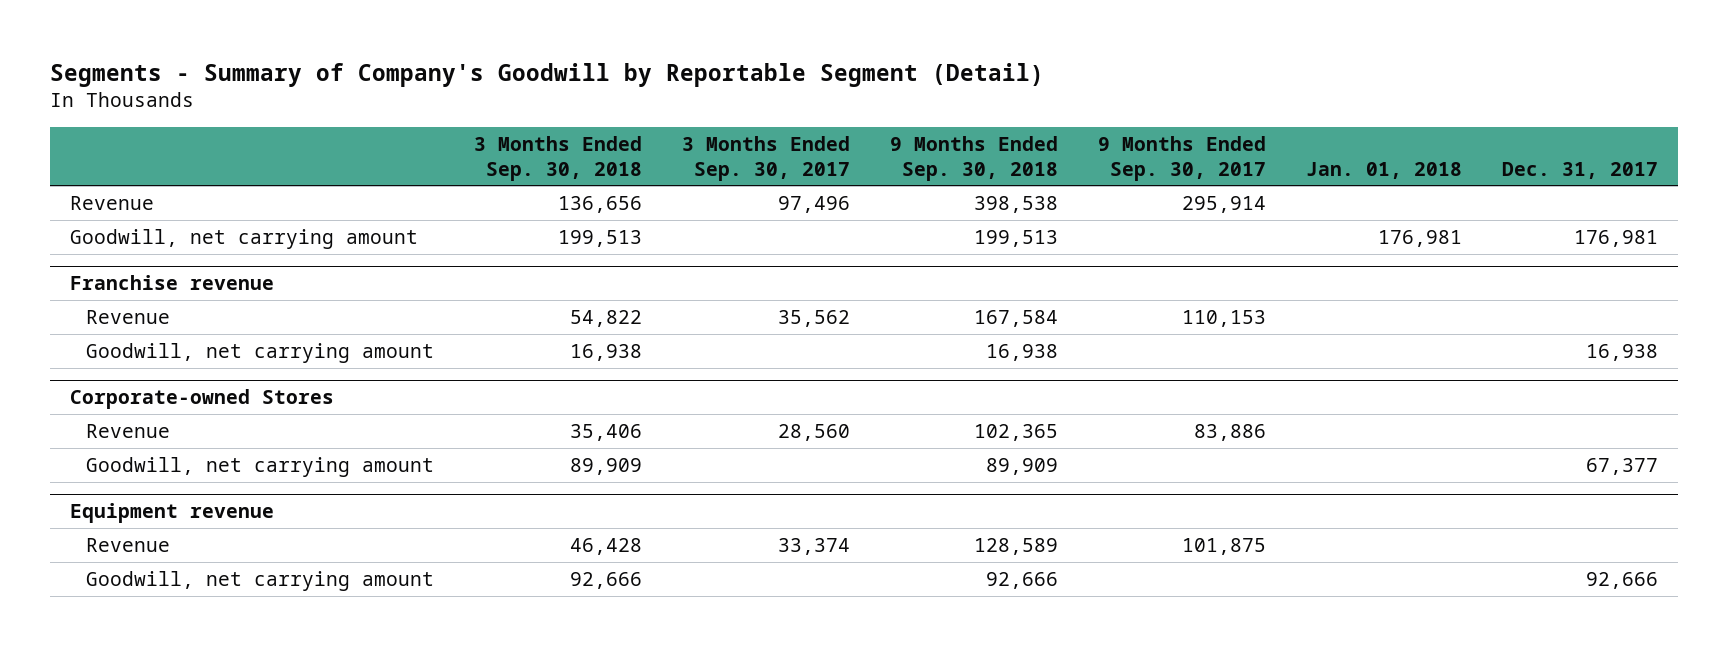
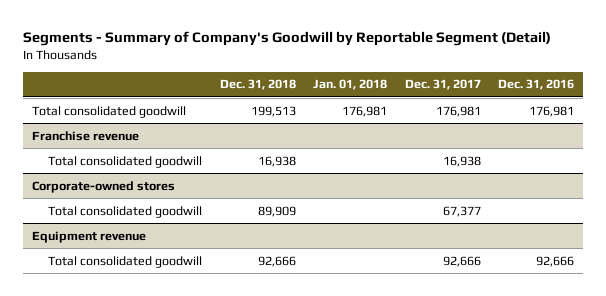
- | 3 Months Ended Sep. 30, 2018 | 3 Months Ended Sep. 30, 2017 | 9 Months Ended Sep. 30, 2018 | 9 Months Ended Sep. 30, 2017 | Jan. 01, 2018 | Dec. 31, 2017
+ | Dec. 31, 2018 | Jan. 01, 2018 | Dec. 31, 2017 | Dec. 31, 2016
- Revenue | 136,656 | 97,496 | 398,538 | 295,914 | |
- Goodwill, net carrying amount | 199,513 | | 199,513 | | 176,981 | 176,981
+ Total consolidated goodwill | 199,513 | 176,981 | 176,981 | 176,981
@ Franchise revenue
- Revenue | 54,822 | 35,562 | 167,584 | 110,153 | |
- Goodwill, net carrying amount | 16,938 | | 16,938 | | | 16,938
- Corporate-owned Stores
- Revenue | 35,406 | 28,560 | 102,365 | 83,886 | |
- Goodwill, net carrying amount | 89,909 | | 89,909 | | | 67,377
@ Franchise revenue
+ Total consolidated goodwill | 16,938 | | 16,938 |
+ Corporate-owned stores
+ Total consolidated goodwill | 89,909 | | 67,377 |
@ Equipment revenue
- Revenue | 46,428 | 33,374 | 128,589 | 101,875 | |
- Goodwill, net carrying amount | 92,666 | | 92,666 | | | 92,666
+ Total consolidated goodwill | 92,666 | | 92,666 | 92,666

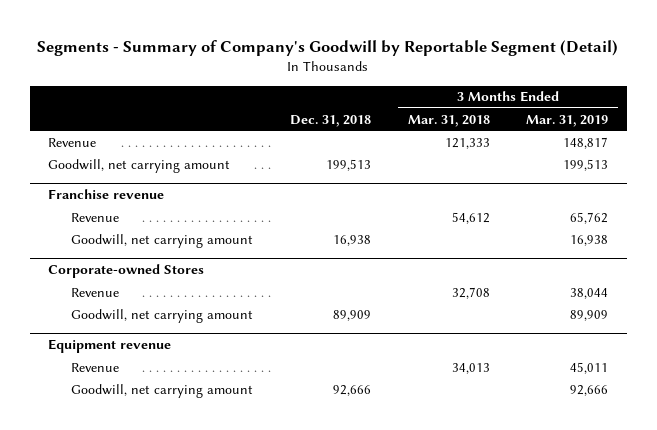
- | Dec. 31, 2018 | Jan. 01, 2018 | Dec. 31, 2017 | Dec. 31, 2016
+ | Dec. 31, 2018 | 3 Months Ended Mar. 31, 2018 | 3 Months Ended Mar. 31, 2019
- Total consolidated goodwill | 199,513 | 176,981 | 176,981 | 176,981
+ Revenue | | 121,333 | 148,817
+ Goodwill, net carrying amount | 199,513 | | 199,513
@ Franchise revenue
- Total consolidated goodwill | 16,938 | | 16,938 |
- Corporate-owned stores
- Total consolidated goodwill | 89,909 | | 67,377 |
@ Franchise revenue
+ Revenue | | 54,612 | 65,762
+ Goodwill, net carrying amount | 16,938 | | 16,938
+ Corporate-owned Stores
+ Revenue | | 32,708 | 38,044
+ Goodwill, net carrying amount | 89,909 | | 89,909
@ Equipment revenue
- Total consolidated goodwill | 92,666 | | 92,666 | 92,666
+ Revenue | | 34,013 | 45,011
+ Goodwill, net carrying amount | 92,666 | | 92,666

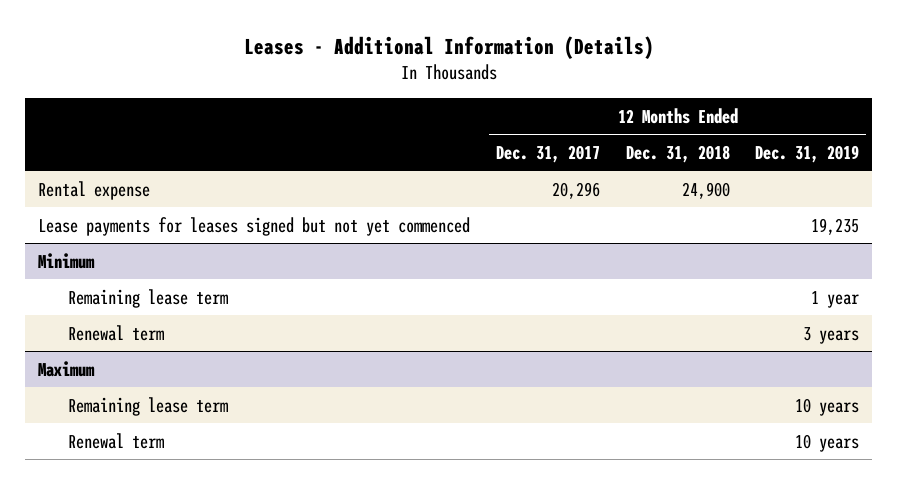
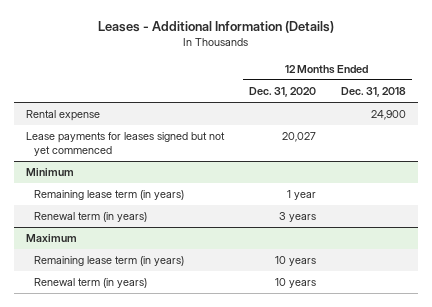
- | 12 Months Ended Dec. 31, 2017 | 12 Months Ended Dec. 31, 2018 | 12 Months Ended Dec. 31, 2019
+ | 12 Months Ended Dec. 31, 2020 | 12 Months Ended Dec. 31, 2018
@ Minimum
- Remaining lease term | | | 1 year
- Renewal term | | | 3 years
+ Remaining lease term (in years) | 1 year |
+ Renewal term (in years) | 3 years |
@ Maximum
- Remaining lease term | | | 10 years
- Renewal term | | | 10 years
+ Remaining lease term (in years) | 10 years |
+ Renewal term (in years) | 10 years |

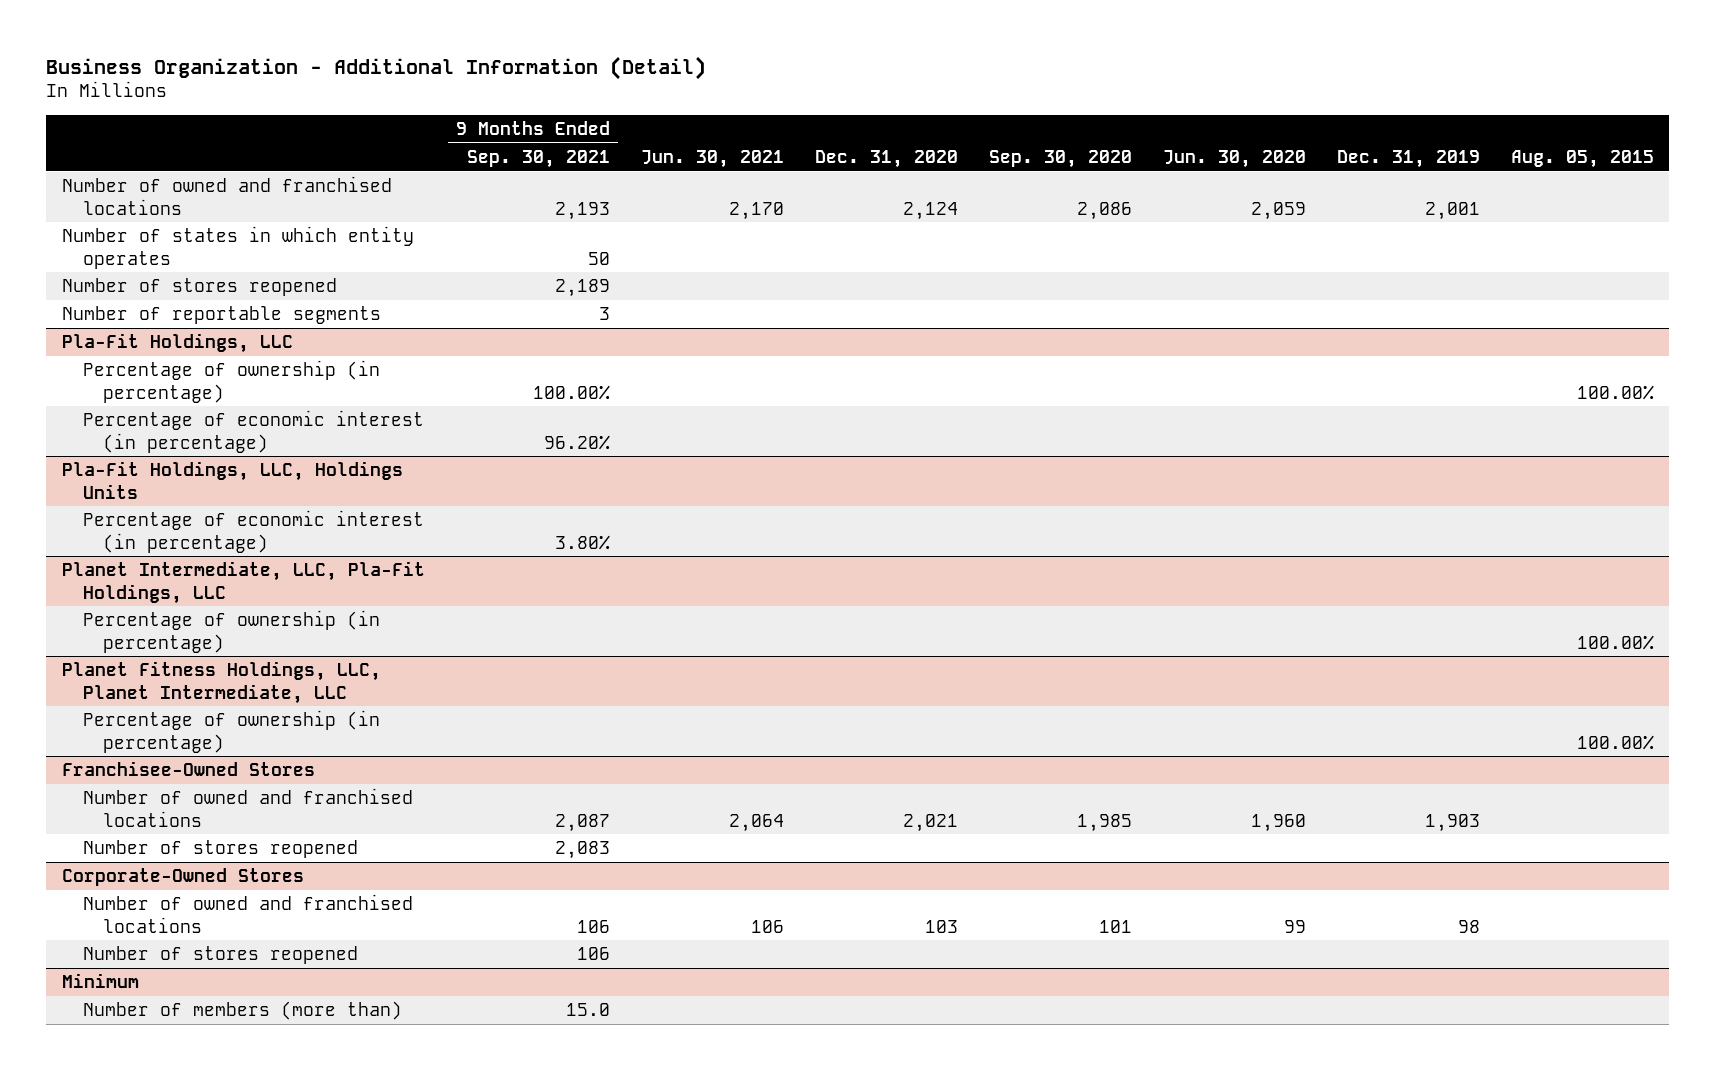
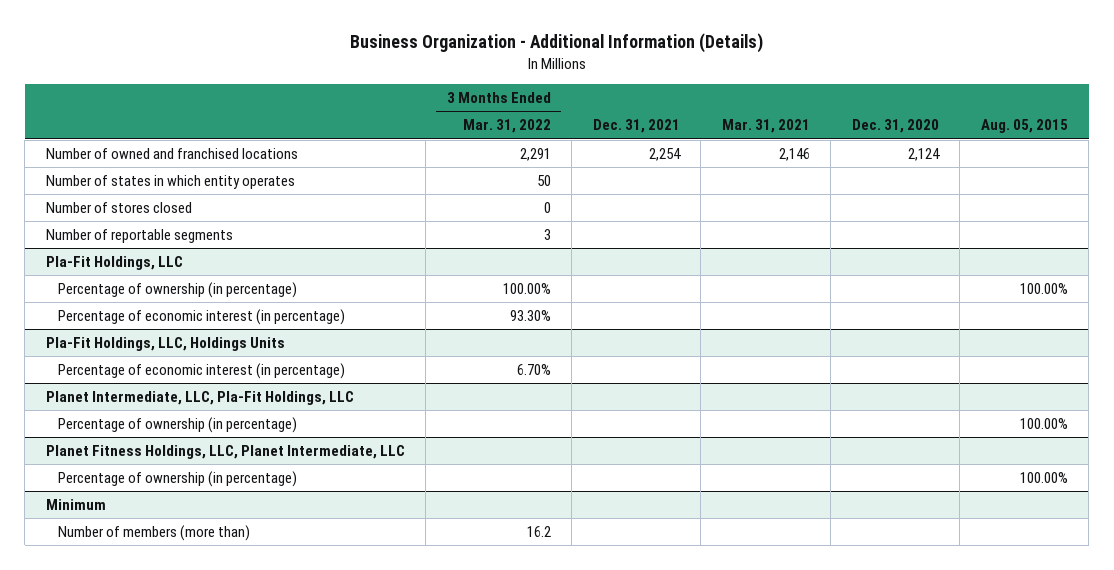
- Business Organization - Additional Information (Detail)
+ Business Organization - Additional Information (Details)
- | 9 Months Ended Sep. 30, 2021 | Jun. 30, 2021 | Dec. 31, 2020 | Sep. 30, 2020 | Jun. 30, 2020 | Dec. 31, 2019 | Aug. 05, 2015
+ | 3 Months Ended Mar. 31, 2022 | Dec. 31, 2021 | Mar. 31, 2021 | Dec. 31, 2020 | Aug. 05, 2015
- Number of stores reopened | 2,189 | | | | | |
+ Number of stores closed | 0 | | | |
- Franchisee-Owned Stores
- Number of owned and franchised locations | 2,087 | 2,064 | 2,021 | 1,985 | 1,960 | 1,903 |
- Number of stores reopened | 2,083 | | | | | |
- Corporate-Owned Stores
- Number of owned and franchised locations | 106 | 106 | 103 | 101 | 99 | 98 |
- Number of stores reopened | 106 | | | | | |

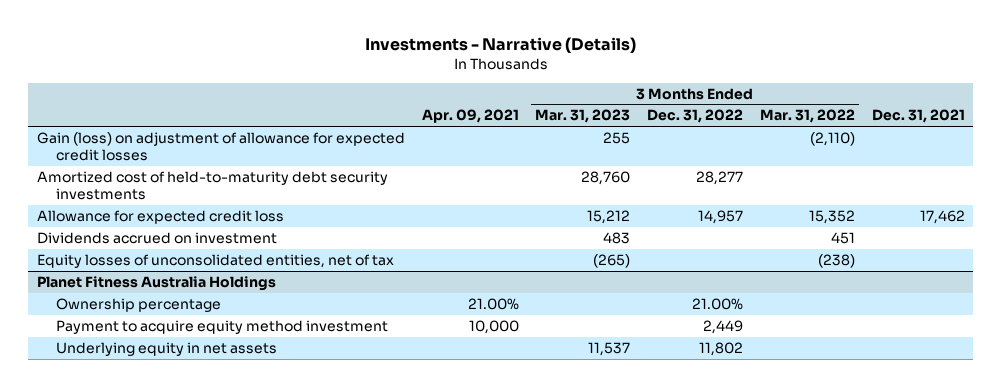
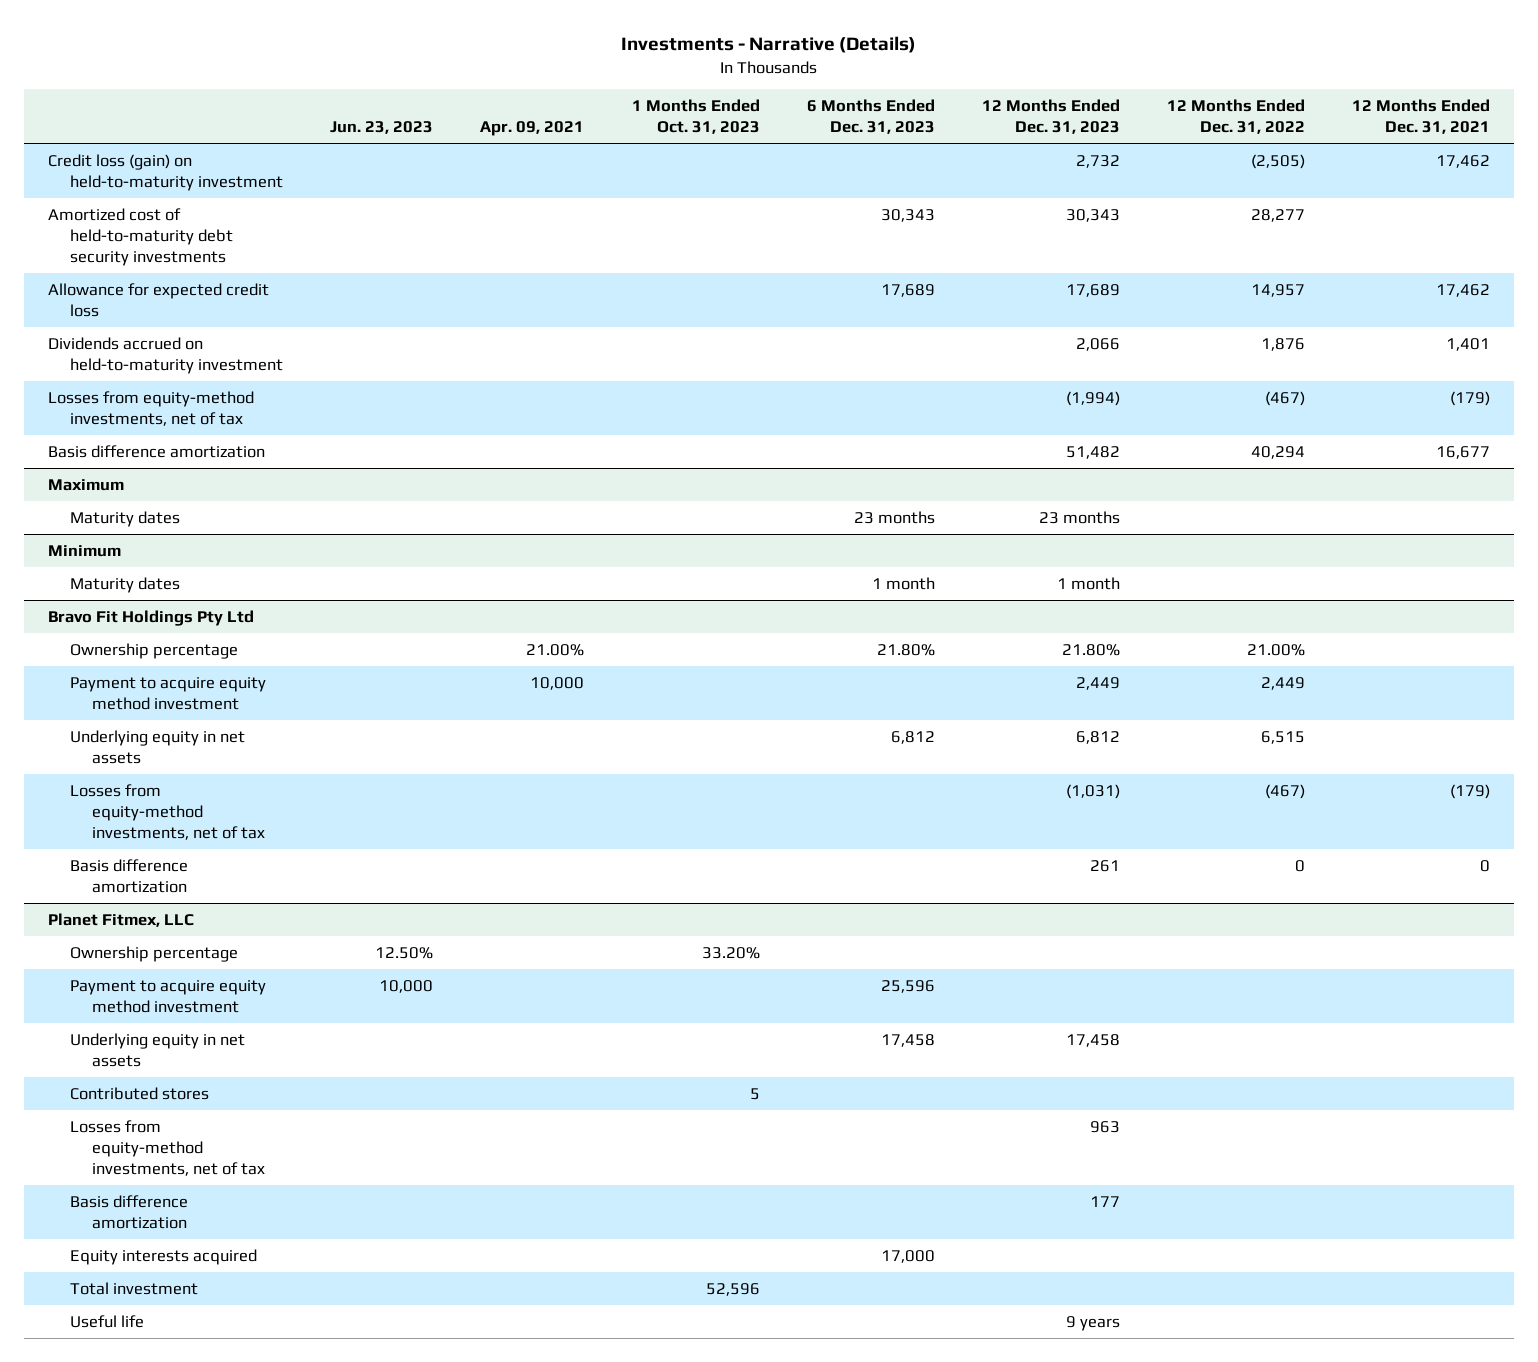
- | Apr. 09, 2021 | 3 Months Ended Mar. 31, 2023 | 3 Months Ended Dec. 31, 2022 | 3 Months Ended Mar. 31, 2022 | Dec. 31, 2021
+ | Jun. 23, 2023 | Apr. 09, 2021 | 1 Months Ended Oct. 31, 2023 | 6 Months Ended Dec. 31, 2023 | 12 Months Ended Dec. 31, 2023 | 12 Months Ended Dec. 31, 2022 | 12 Months Ended Dec. 31, 2021
- Gain (loss) on adjustment of allowance for expected credit losses | | 255 | | (2,110) |
+ Credit loss (gain) on held-to-maturity investment | | | | | 2,732 | (2,505) | 17,462
- Dividends accrued on investment | | 483 | | 451 |
- Equity losses of unconsolidated entities, net of tax | | (265) | | (238) |
- Planet Fitness Australia Holdings
+ Dividends accrued on held-to-maturity investment | | | | | 2,066 | 1,876 | 1,401
+ Losses from equity-method investments, net of tax | | | | | (1,994) | (467) | (179)
+ Basis difference amortization | | | | | 51,482 | 40,294 | 16,677
+ Maximum
+ Maturity dates | | | | 23 months | 23 months | |
+ Minimum
+ Maturity dates | | | | 1 month | 1 month | |
+ Bravo Fit Holdings Pty Ltd
+ Losses from equity-method investments, net of tax | | | | | (1,031) | (467) | (179)
+ Basis difference amortization | | | | | 261 | 0 | 0
+ Planet Fitmex, LLC
+ Ownership percentage | 12.50% | | 33.20% | | | |
+ Payment to acquire equity method investment | 10,000 | | | 25,596 | | |
+ Underlying equity in net assets | | | | 17,458 | 17,458 | |
+ Contributed stores | | | 5 | | | |
+ Losses from equity-method investments, net of tax | | | | | 963 | |
+ Basis difference amortization | | | | | 177 | |
+ Equity interests acquired | | | | 17,000 | | |
+ Total investment | | | 52,596 | | | |
+ Useful life | | | | | 9 years | |

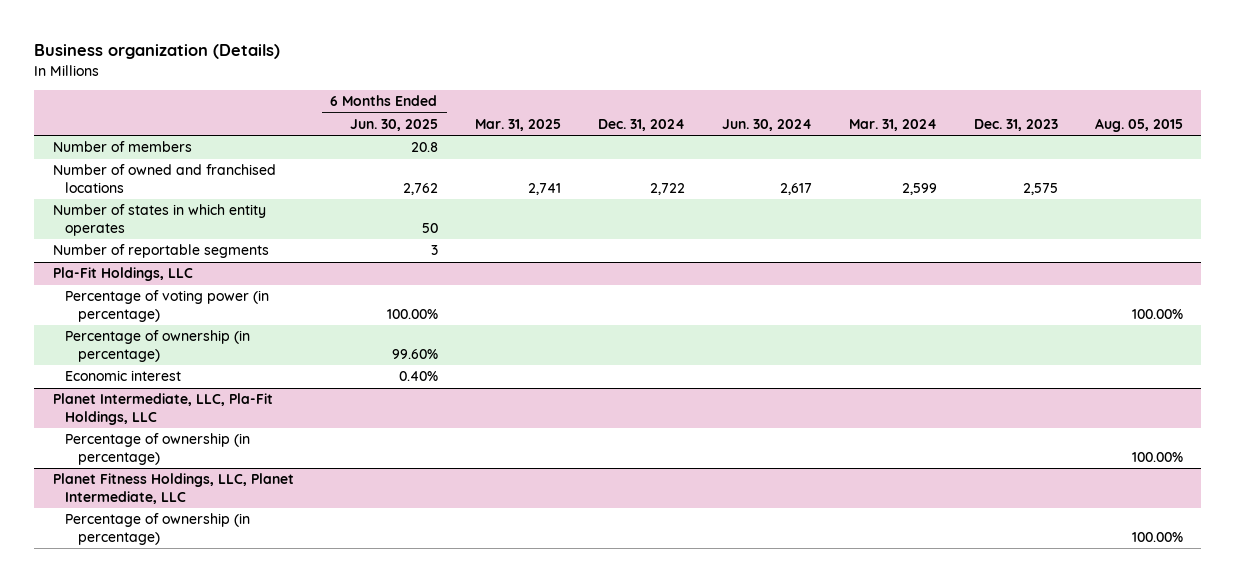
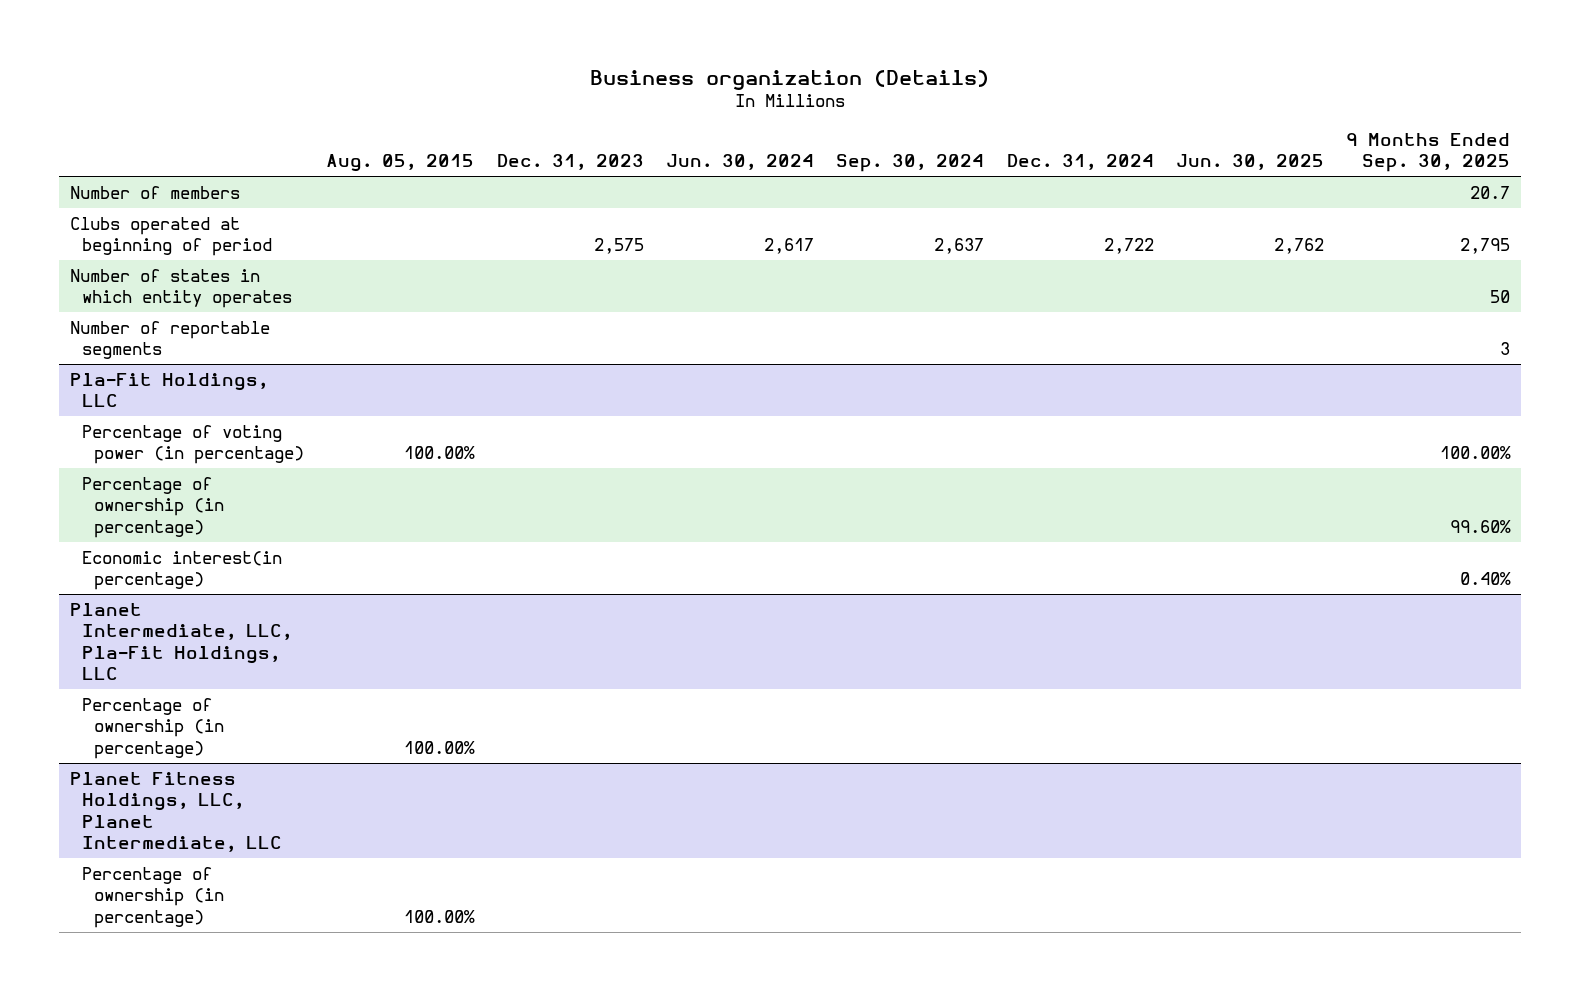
- | 6 Months Ended Jun. 30, 2025 | Mar. 31, 2025 | Dec. 31, 2024 | Jun. 30, 2024 | Mar. 31, 2024 | Dec. 31, 2023 | Aug. 05, 2015
+ | Aug. 05, 2015 | Dec. 31, 2023 | Jun. 30, 2024 | Sep. 30, 2024 | Dec. 31, 2024 | Jun. 30, 2025 | 9 Months Ended Sep. 30, 2025
- Number of owned and franchised locations | 2,762 | 2,741 | 2,722 | 2,617 | 2,599 | 2,575 |
+ Clubs operated at beginning of period | | 2,575 | 2,617 | 2,637 | 2,722 | 2,762 | 2,795
@ Pla-Fit Holdings, LLC
- Economic interest | 0.40% | | | | | |
+ Economic interest(in percentage) | | | | | | | 0.40%

